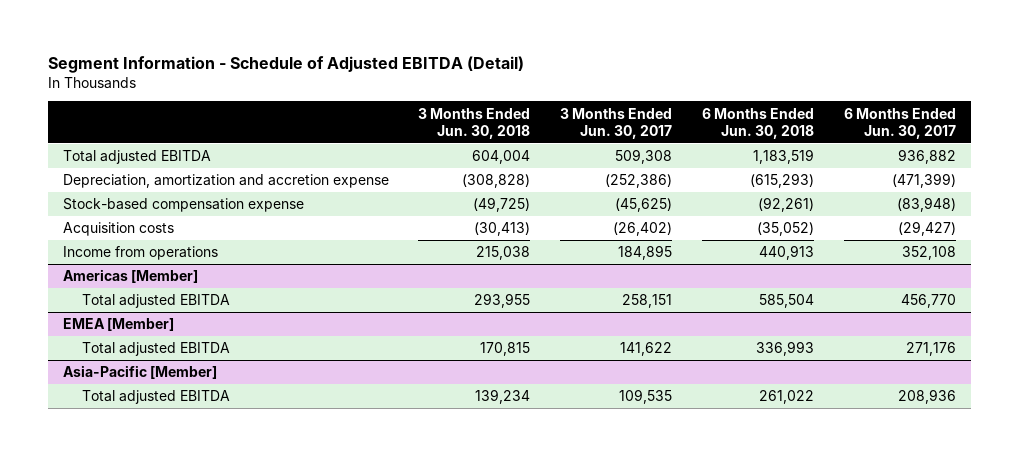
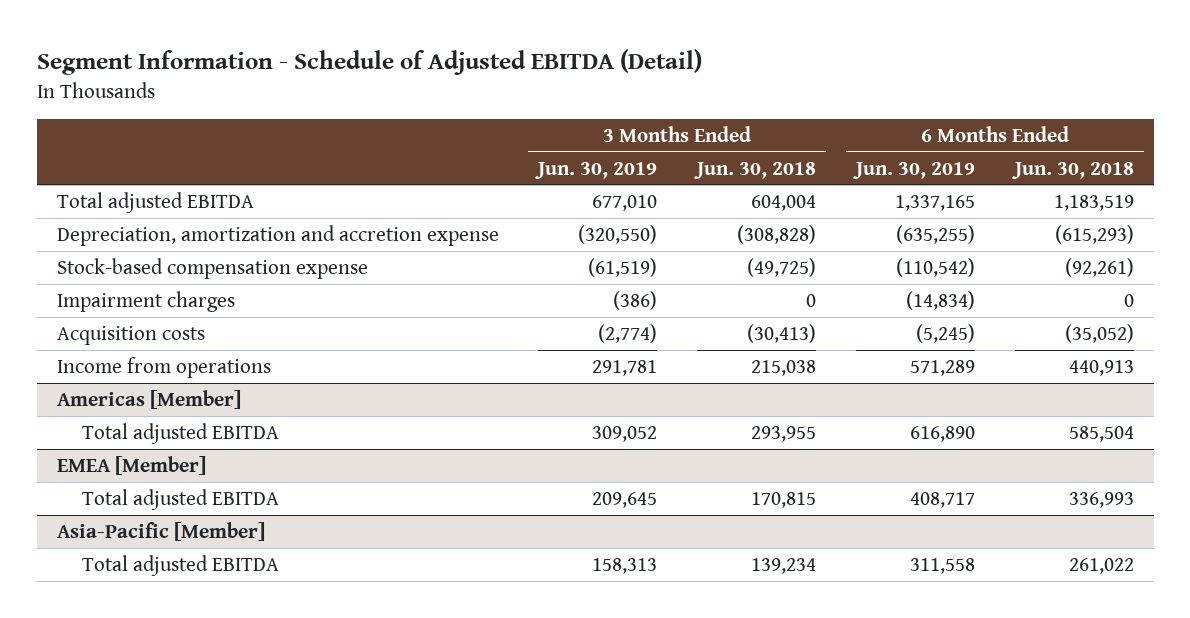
- | 3 Months Ended Jun. 30, 2018 | 3 Months Ended Jun. 30, 2017 | 6 Months Ended Jun. 30, 2018 | 6 Months Ended Jun. 30, 2017
+ | 3 Months Ended Jun. 30, 2019 | 3 Months Ended Jun. 30, 2018 | 6 Months Ended Jun. 30, 2019 | 6 Months Ended Jun. 30, 2018
+ Impairment charges | (386) | 0 | (14,834) | 0

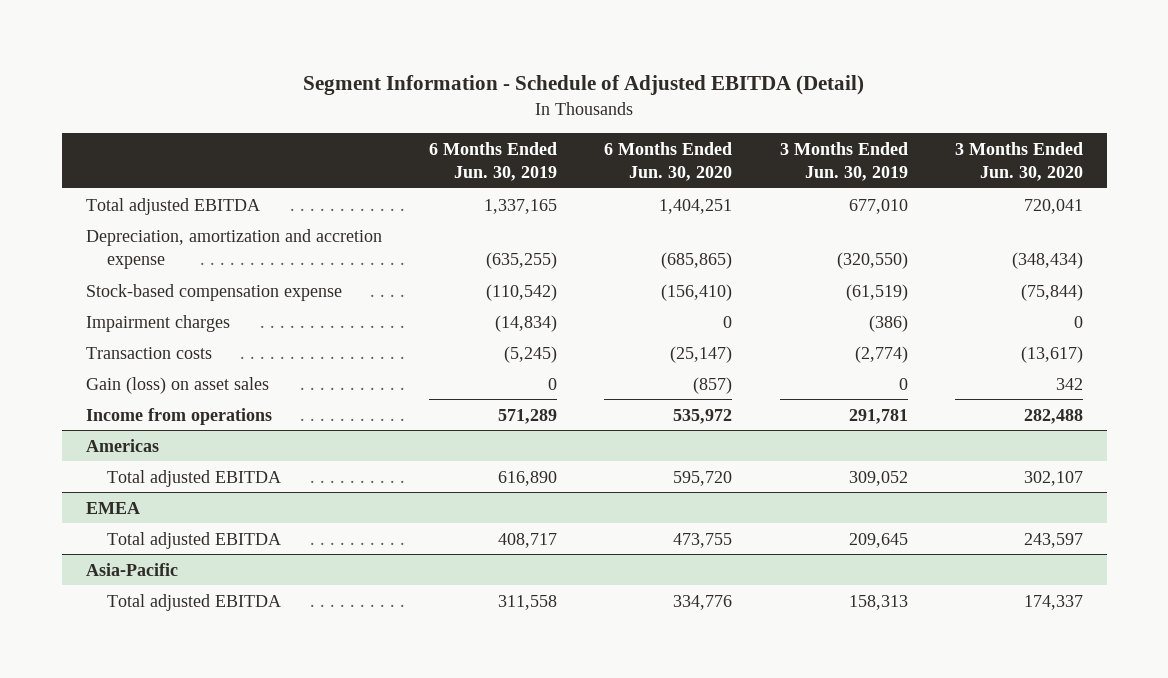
- | 3 Months Ended Jun. 30, 2019 | 3 Months Ended Jun. 30, 2018 | 6 Months Ended Jun. 30, 2019 | 6 Months Ended Jun. 30, 2018
+ | 6 Months Ended Jun. 30, 2019 | 6 Months Ended Jun. 30, 2020 | 3 Months Ended Jun. 30, 2019 | 3 Months Ended Jun. 30, 2020
- Acquisition costs | (2,774) | (30,413) | (5,245) | (35,052)
+ Transaction costs | (5,245) | (25,147) | (2,774) | (13,617)
+ Gain (loss) on asset sales | 0 | (857) | 0 | 342
- Americas [Member]
+ Americas
- EMEA [Member]
+ EMEA
- Asia-Pacific [Member]
+ Asia-Pacific

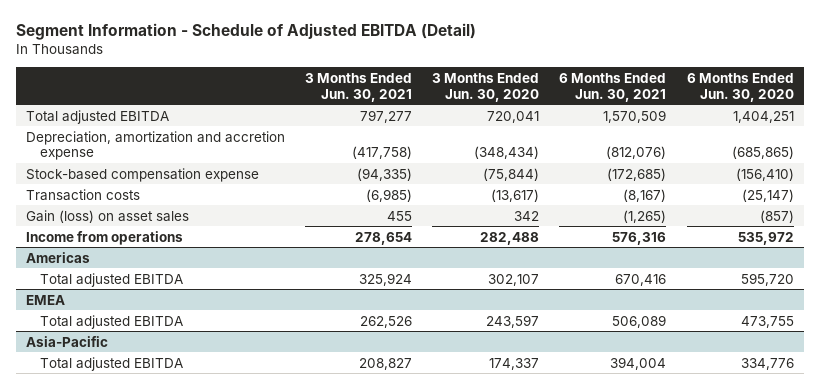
- | 6 Months Ended Jun. 30, 2019 | 6 Months Ended Jun. 30, 2020 | 3 Months Ended Jun. 30, 2019 | 3 Months Ended Jun. 30, 2020
+ | 3 Months Ended Jun. 30, 2021 | 3 Months Ended Jun. 30, 2020 | 6 Months Ended Jun. 30, 2021 | 6 Months Ended Jun. 30, 2020
- Impairment charges | (14,834) | 0 | (386) | 0

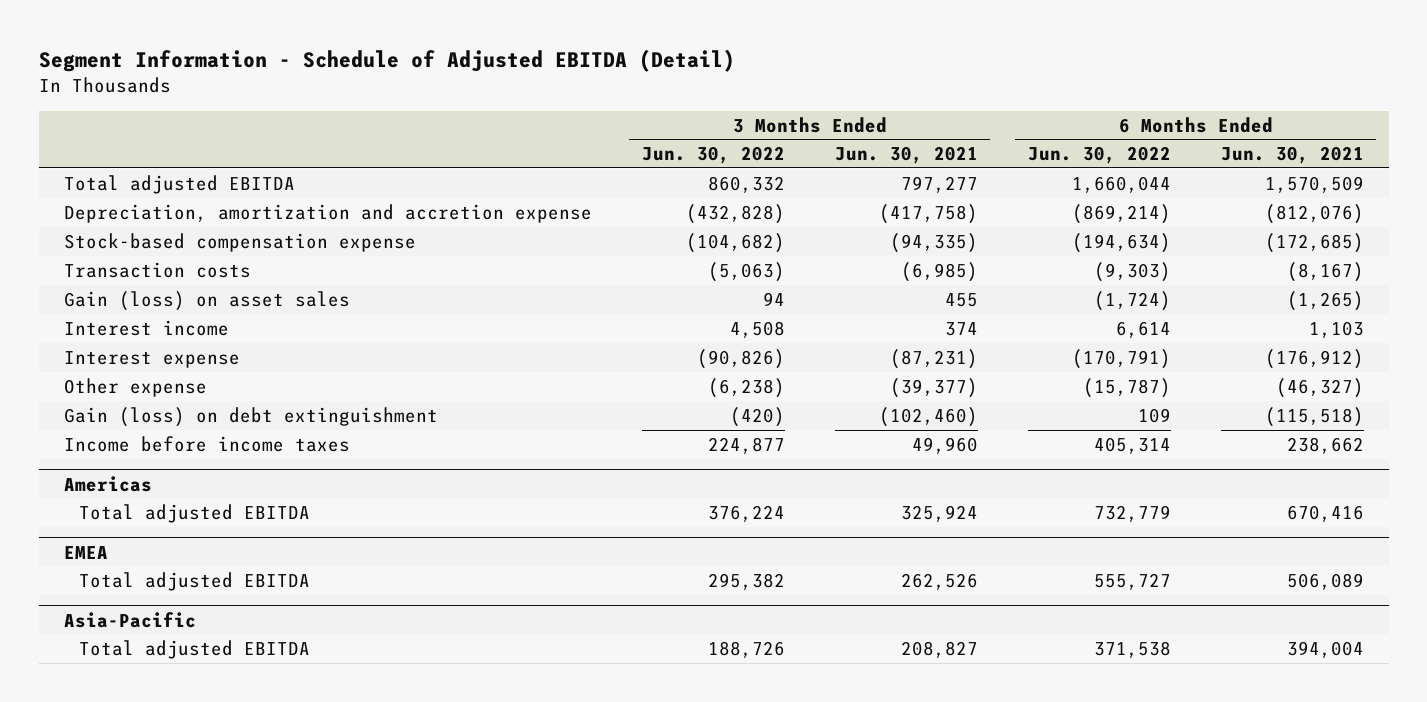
- | 3 Months Ended Jun. 30, 2021 | 3 Months Ended Jun. 30, 2020 | 6 Months Ended Jun. 30, 2021 | 6 Months Ended Jun. 30, 2020
+ | 3 Months Ended Jun. 30, 2022 | 3 Months Ended Jun. 30, 2021 | 6 Months Ended Jun. 30, 2022 | 6 Months Ended Jun. 30, 2021
- Income from operations | 278,654 | 282,488 | 576,316 | 535,972
+ Interest income | 4,508 | 374 | 6,614 | 1,103
+ Interest expense | (90,826) | (87,231) | (170,791) | (176,912)
+ Other expense | (6,238) | (39,377) | (15,787) | (46,327)
+ Gain (loss) on debt extinguishment | (420) | (102,460) | 109 | (115,518)
+ Income before income taxes | 224,877 | 49,960 | 405,314 | 238,662

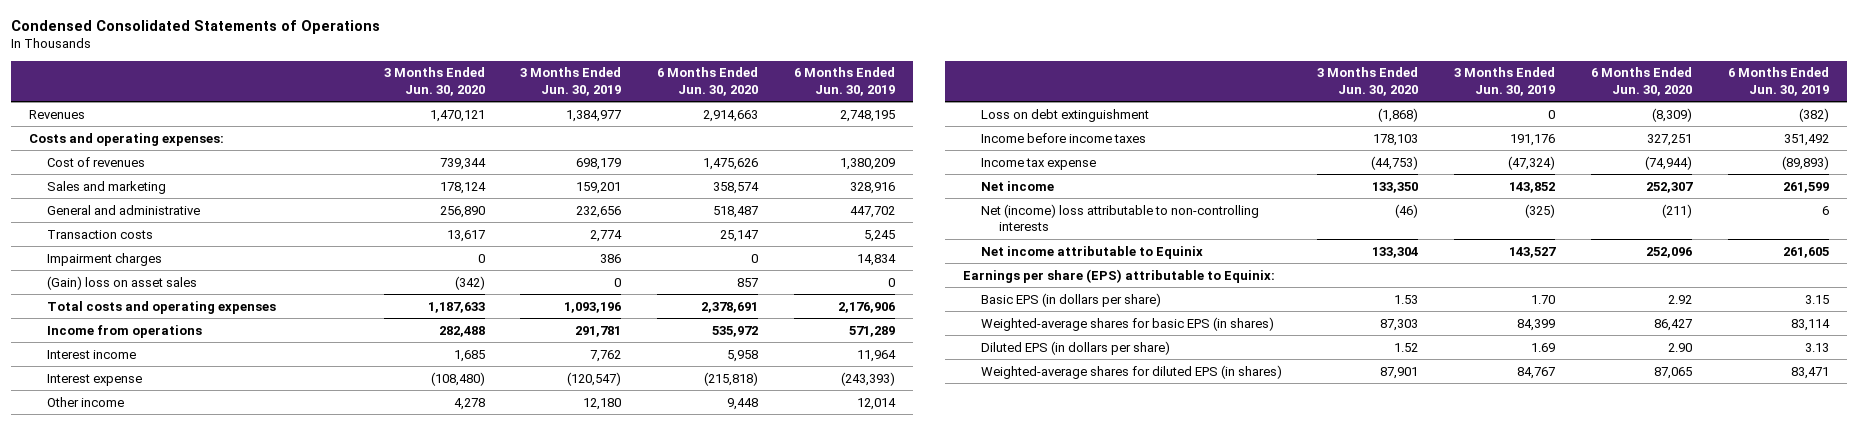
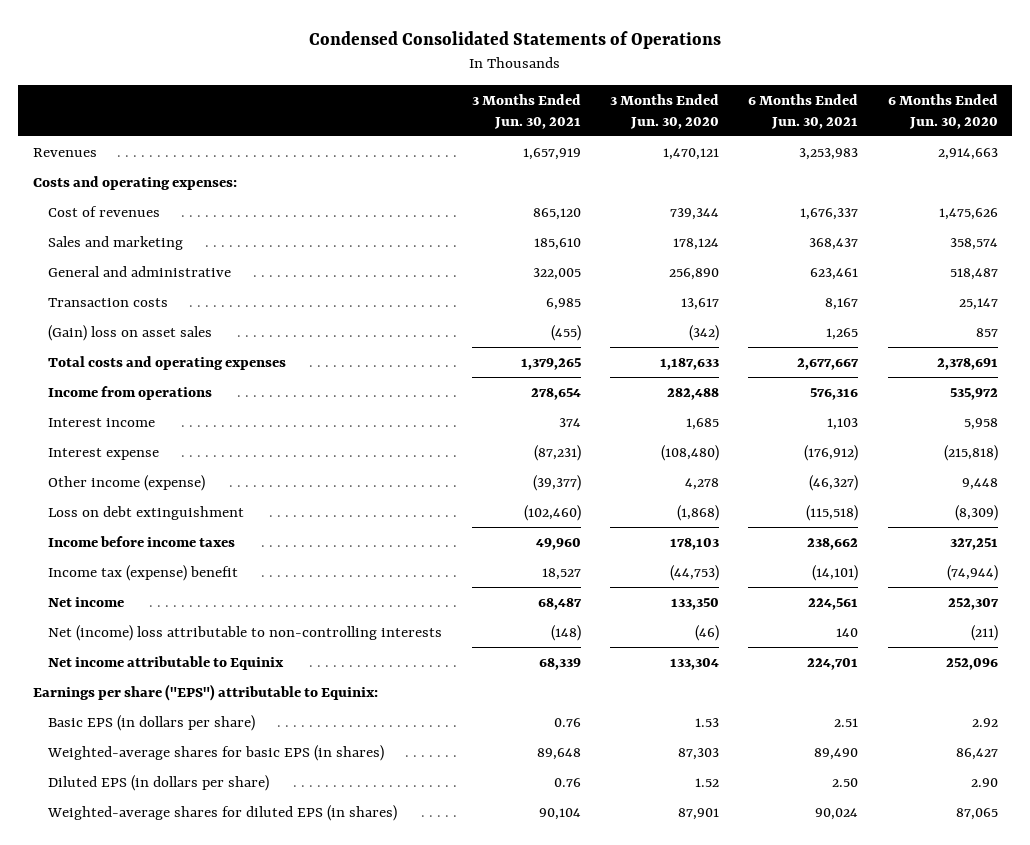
- | 3 Months Ended Jun. 30, 2020 | 3 Months Ended Jun. 30, 2019 | 6 Months Ended Jun. 30, 2020 | 6 Months Ended Jun. 30, 2019
+ | 3 Months Ended Jun. 30, 2021 | 3 Months Ended Jun. 30, 2020 | 6 Months Ended Jun. 30, 2021 | 6 Months Ended Jun. 30, 2020
- Impairment charges | 0 | 386 | 0 | 14,834
- Other income | 4,278 | 12,180 | 9,448 | 12,014
+ Other income (expense) | (39,377) | 4,278 | (46,327) | 9,448
- Income tax expense | (44,753) | (47,324) | (74,944) | (89,893)
+ Income tax (expense) benefit | 18,527 | (44,753) | (14,101) | (74,944)
- Earnings per share (EPS) attributable to Equinix:
+ Earnings per share ("EPS") attributable to Equinix:

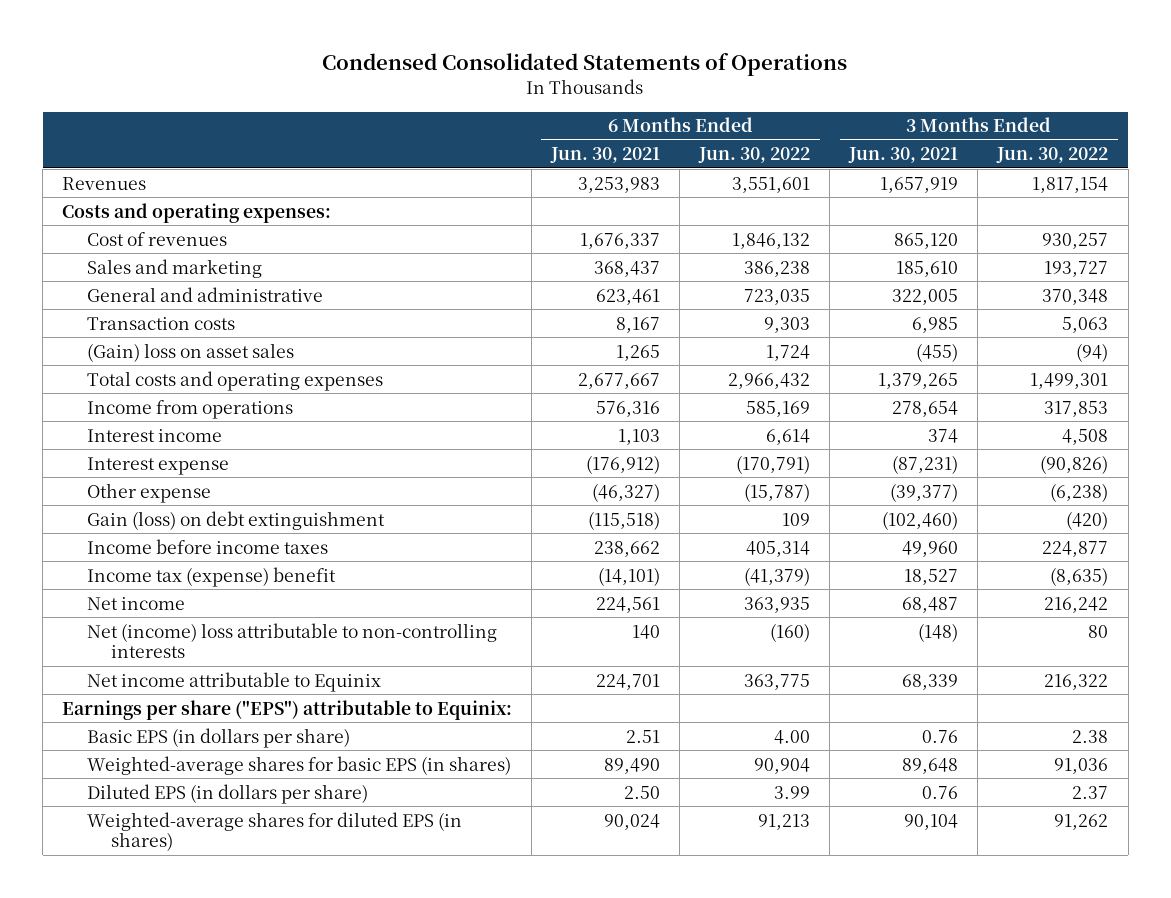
- | 3 Months Ended Jun. 30, 2021 | 3 Months Ended Jun. 30, 2020 | 6 Months Ended Jun. 30, 2021 | 6 Months Ended Jun. 30, 2020
+ | 6 Months Ended Jun. 30, 2021 | 6 Months Ended Jun. 30, 2022 | 3 Months Ended Jun. 30, 2021 | 3 Months Ended Jun. 30, 2022
- Other income (expense) | (39,377) | 4,278 | (46,327) | 9,448
- Loss on debt extinguishment | (102,460) | (1,868) | (115,518) | (8,309)
+ Other expense | (46,327) | (15,787) | (39,377) | (6,238)
+ Gain (loss) on debt extinguishment | (115,518) | 109 | (102,460) | (420)

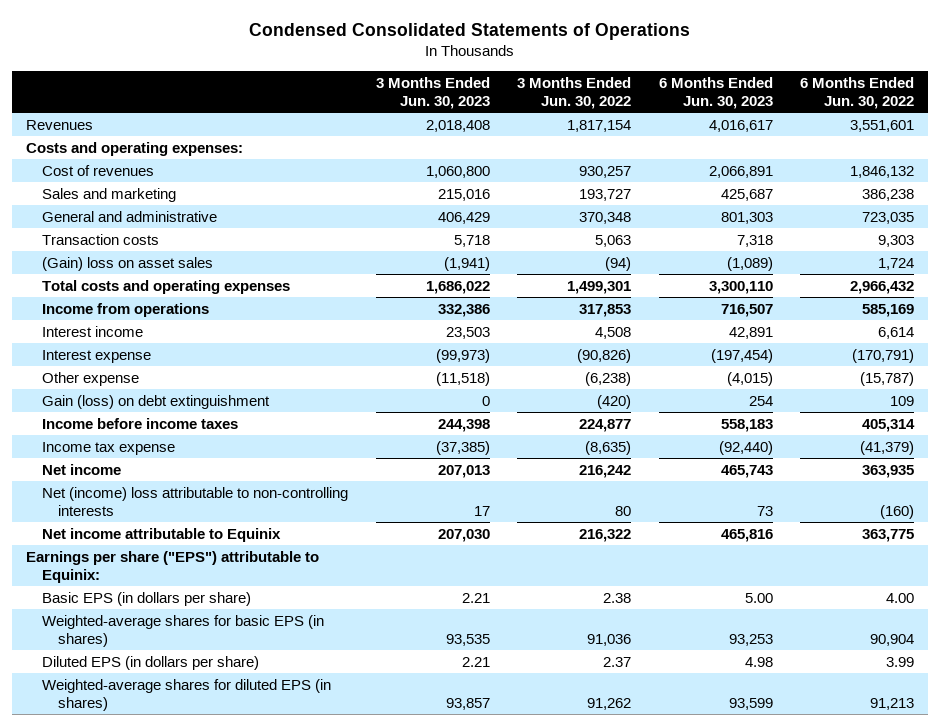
- | 6 Months Ended Jun. 30, 2021 | 6 Months Ended Jun. 30, 2022 | 3 Months Ended Jun. 30, 2021 | 3 Months Ended Jun. 30, 2022
+ | 3 Months Ended Jun. 30, 2023 | 3 Months Ended Jun. 30, 2022 | 6 Months Ended Jun. 30, 2023 | 6 Months Ended Jun. 30, 2022
- Income tax (expense) benefit | (14,101) | (41,379) | 18,527 | (8,635)
+ Income tax expense | (37,385) | (8,635) | (92,440) | (41,379)

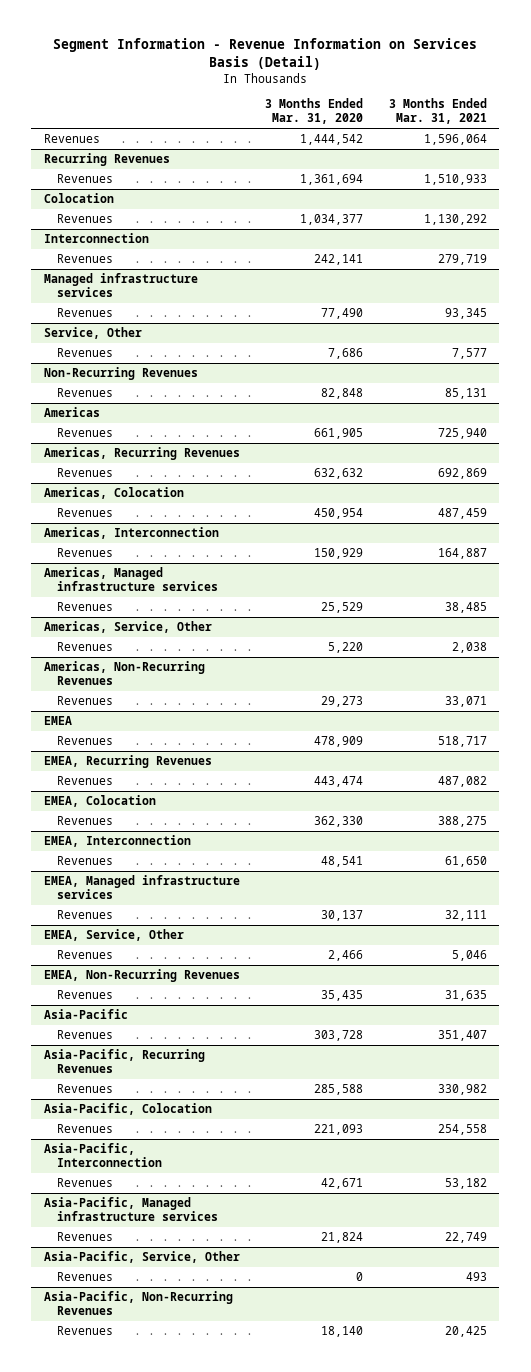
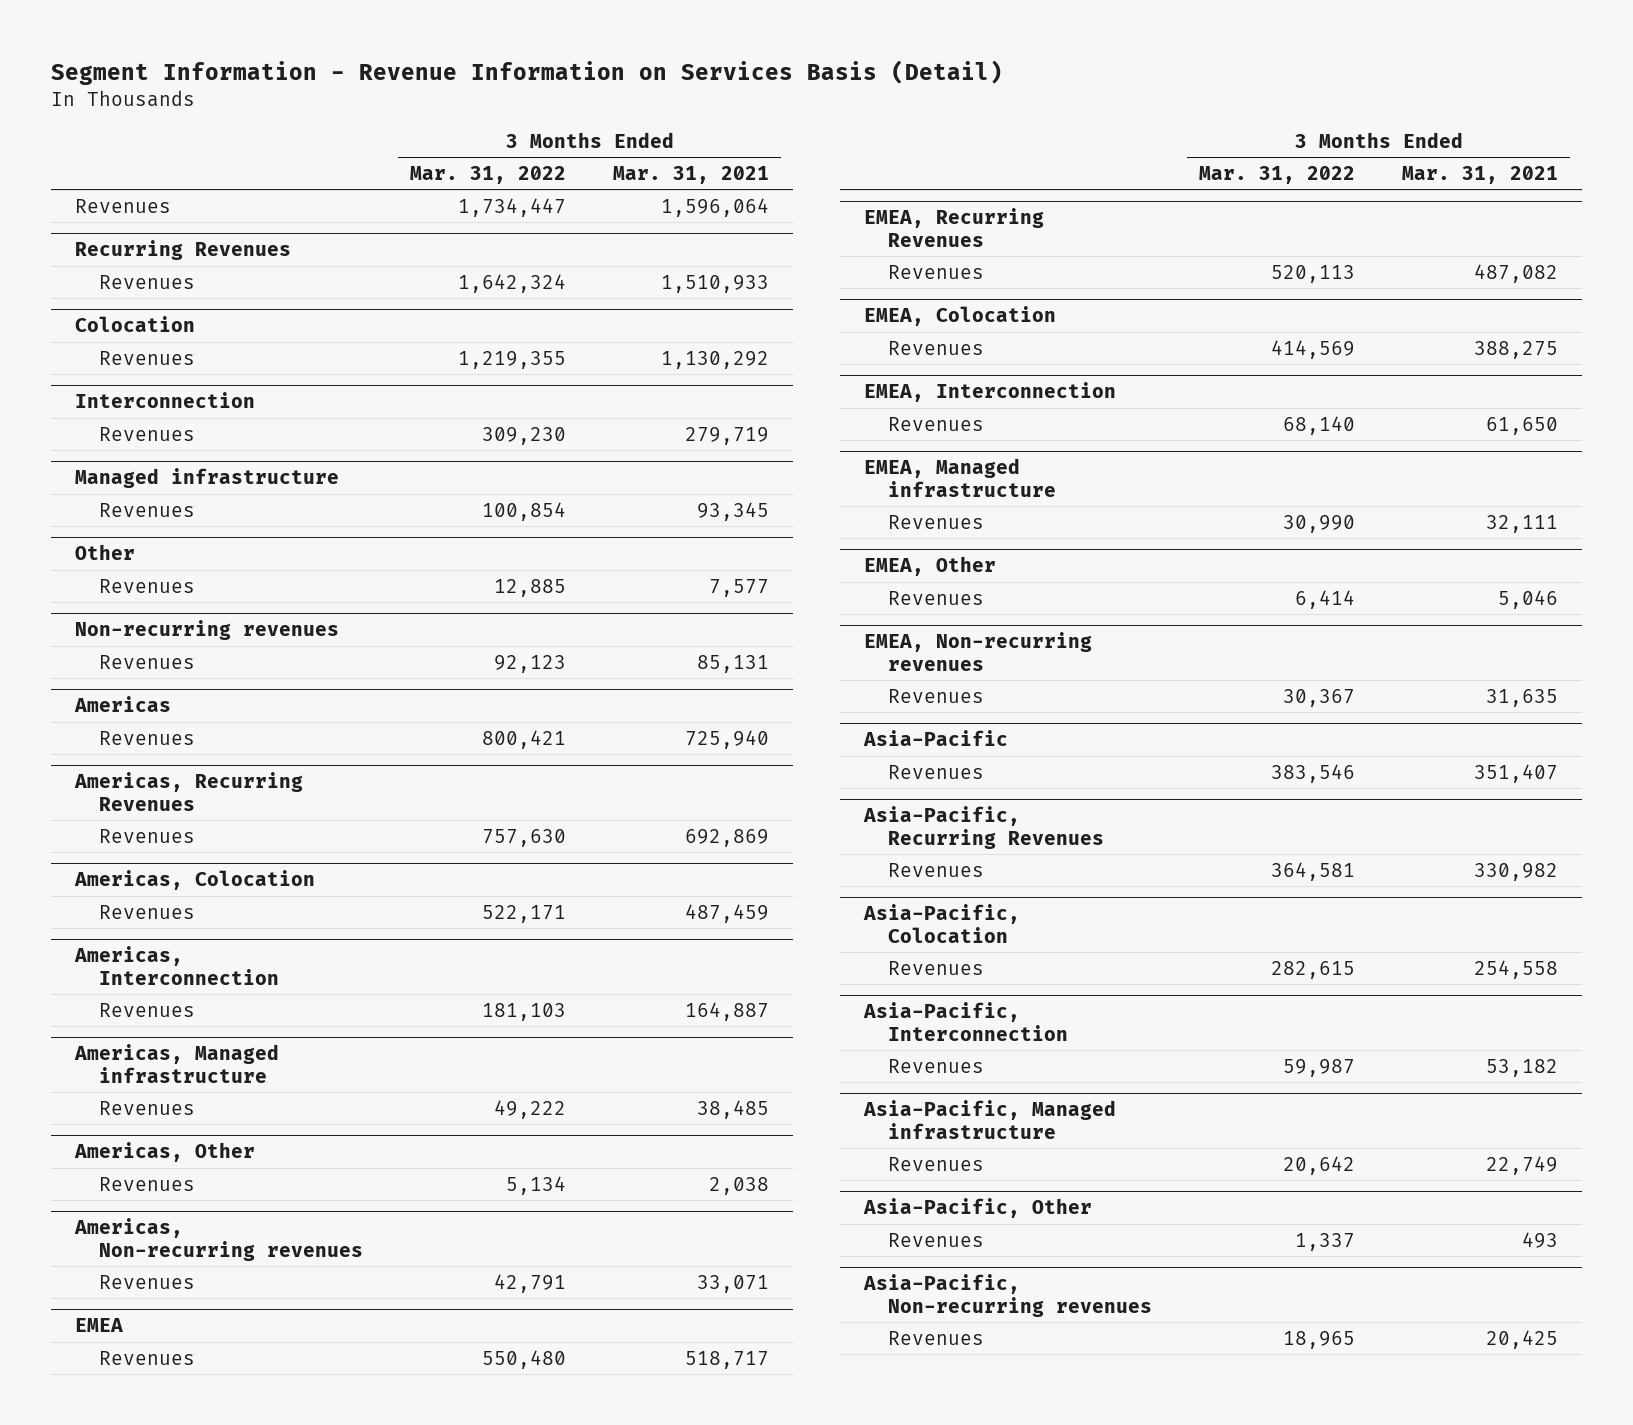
- | 3 Months Ended Mar. 31, 2020 | 3 Months Ended Mar. 31, 2021
+ | 3 Months Ended Mar. 31, 2022 | 3 Months Ended Mar. 31, 2021
- Managed infrastructure services
+ Managed infrastructure
- Service, Other
+ Other
- Non-Recurring Revenues
+ Non-recurring revenues
- Americas, Managed infrastructure services
+ Americas, Managed infrastructure
- Americas, Service, Other
+ Americas, Other
- Americas, Non-Recurring Revenues
+ Americas, Non-recurring revenues
- EMEA, Managed infrastructure services
+ EMEA, Managed infrastructure
- EMEA, Service, Other
+ EMEA, Other
- EMEA, Non-Recurring Revenues
+ EMEA, Non-recurring revenues
- Asia-Pacific, Managed infrastructure services
+ Asia-Pacific, Managed infrastructure
- Asia-Pacific, Service, Other
+ Asia-Pacific, Other
- Asia-Pacific, Non-Recurring Revenues
+ Asia-Pacific, Non-recurring revenues

